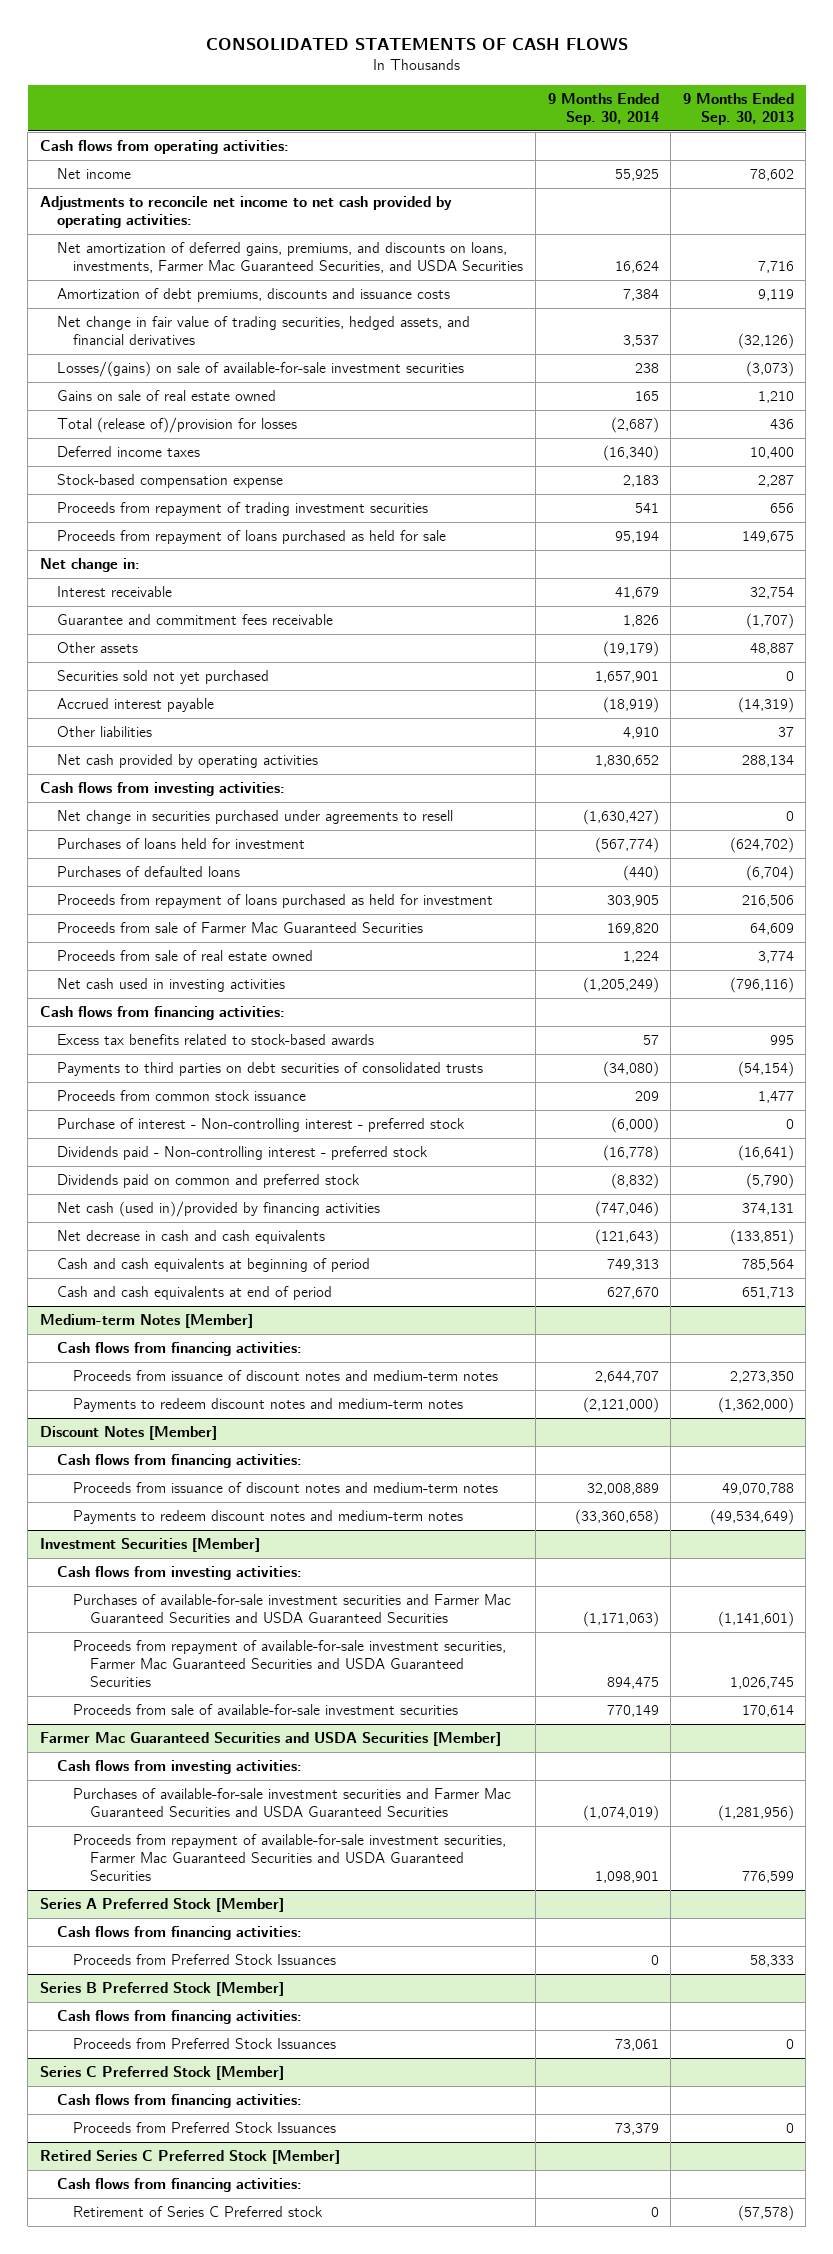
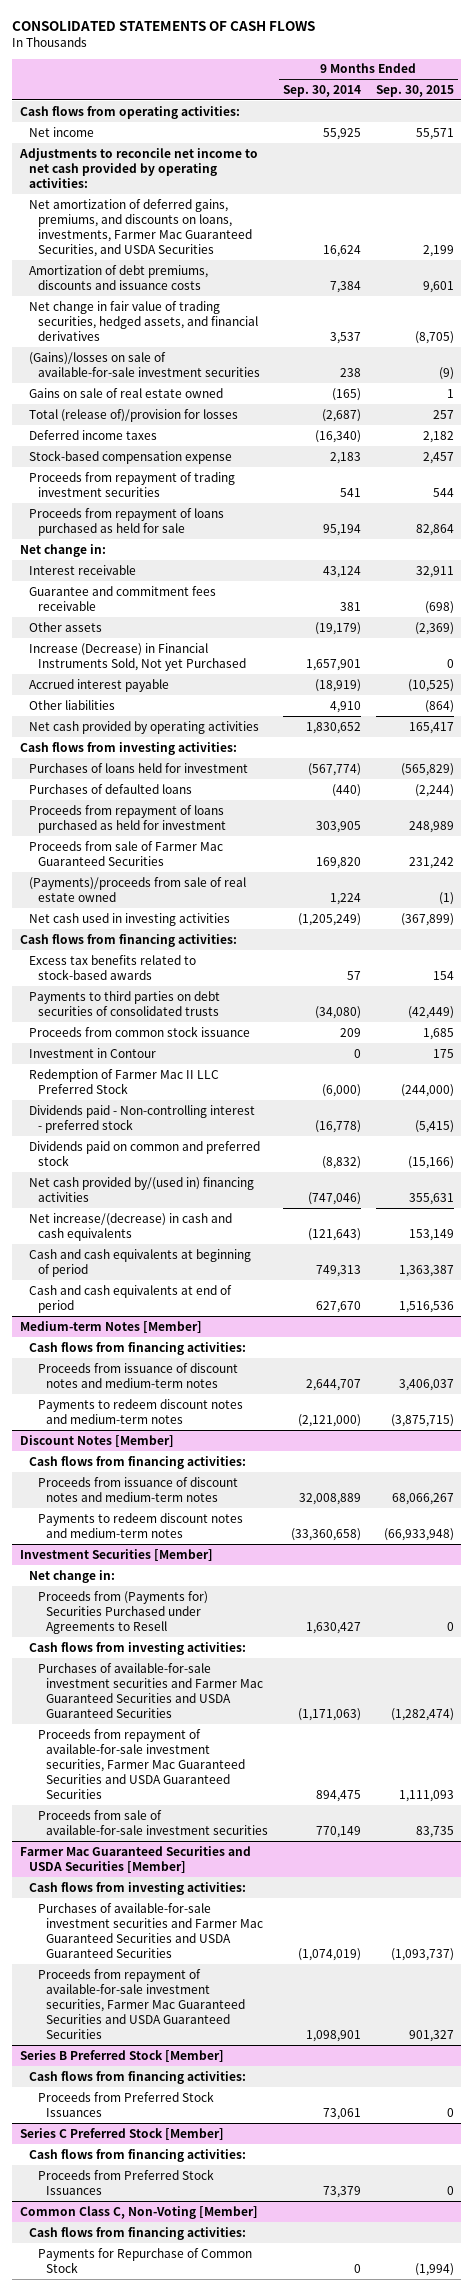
- | 9 Months Ended Sep. 30, 2014 | 9 Months Ended Sep. 30, 2013
+ | 9 Months Ended Sep. 30, 2014 | 9 Months Ended Sep. 30, 2015
- Losses/(gains) on sale of available-for-sale investment securities | 238 | (3,073)
- Gains on sale of real estate owned | 165 | 1,210
+ (Gains)/losses on sale of available-for-sale investment securities | 238 | (9)
+ Gains on sale of real estate owned | (165) | 1
- Interest receivable | 41,679 | 32,754
- Guarantee and commitment fees receivable | 1,826 | (1,707)
+ Interest receivable | 43,124 | 32,911
+ Guarantee and commitment fees receivable | 381 | (698)
- Securities sold not yet purchased | 1,657,901 | 0
+ Increase (Decrease) in Financial Instruments Sold, Not yet Purchased | 1,657,901 | 0
- Net change in securities purchased under agreements to resell | (1,630,427) | 0
- Proceeds from sale of real estate owned | 1,224 | 3,774
+ (Payments)/proceeds from sale of real estate owned | 1,224 | (1)
- Purchase of interest - Non-controlling interest - preferred stock | (6,000) | 0
+ Investment in Contour | 0 | 175
+ Redemption of Farmer Mac II LLC Preferred Stock | (6,000) | (244,000)
- Net cash (used in)/provided by financing activities | (747,046) | 374,131
- Net decrease in cash and cash equivalents | (121,643) | (133,851)
+ Net cash provided by/(used in) financing activities | (747,046) | 355,631
+ Net increase/(decrease) in cash and cash equivalents | (121,643) | 153,149
@ Investment Securities [Member]
+ Net change in:
+ Proceeds from (Payments for) Securities Purchased under Agreements to Resell | 1,630,427 | 0
- Series A Preferred Stock [Member]
- Cash flows from financing activities:
- Proceeds from Preferred Stock Issuances | 0 | 58,333
- Retired Series C Preferred Stock [Member]
+ Common Class C, Non-Voting [Member]
- Retirement of Series C Preferred stock | 0 | (57,578)
+ Payments for Repurchase of Common Stock | 0 | (1,994)

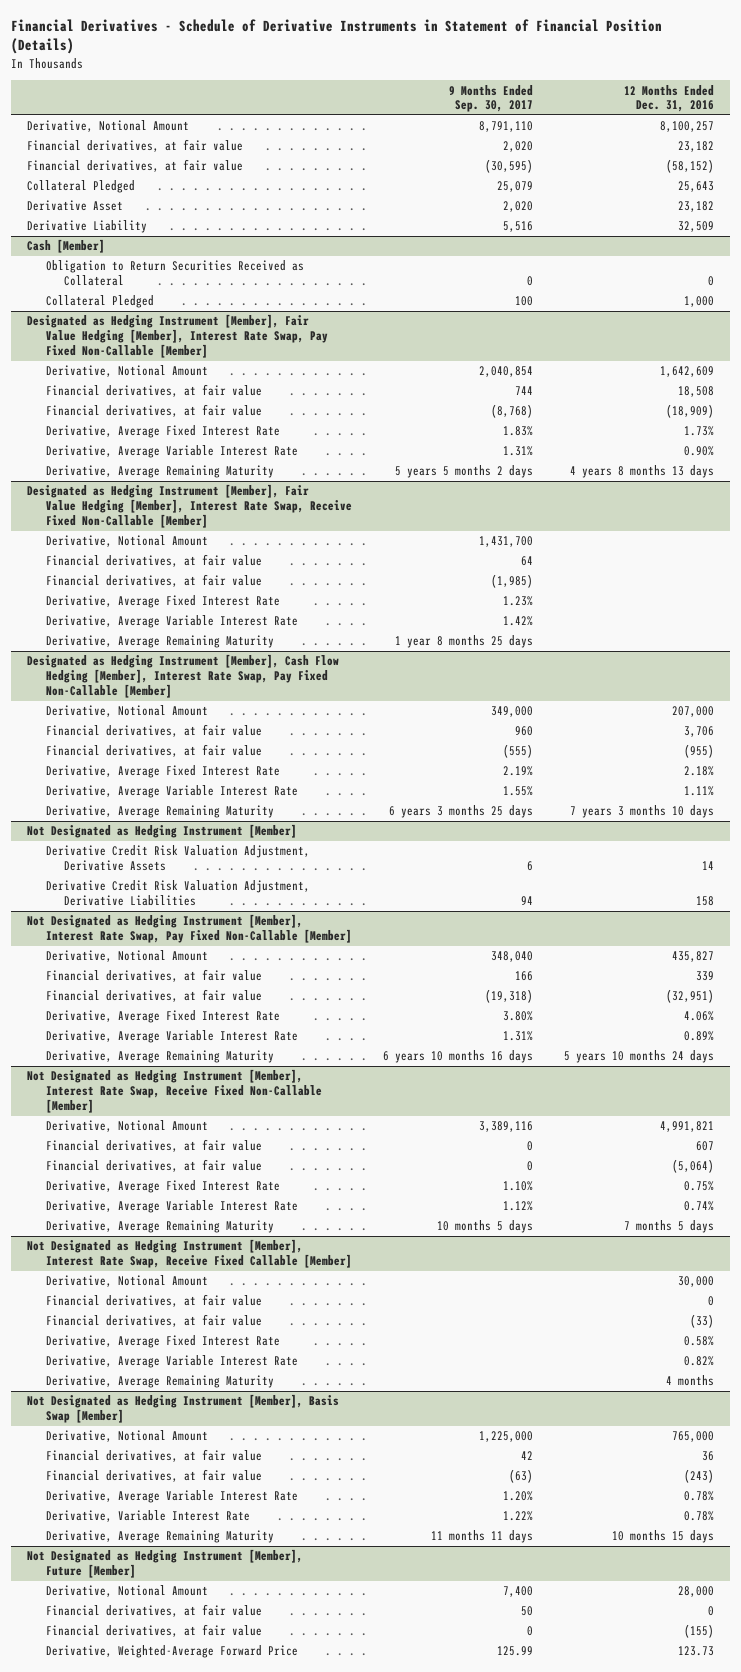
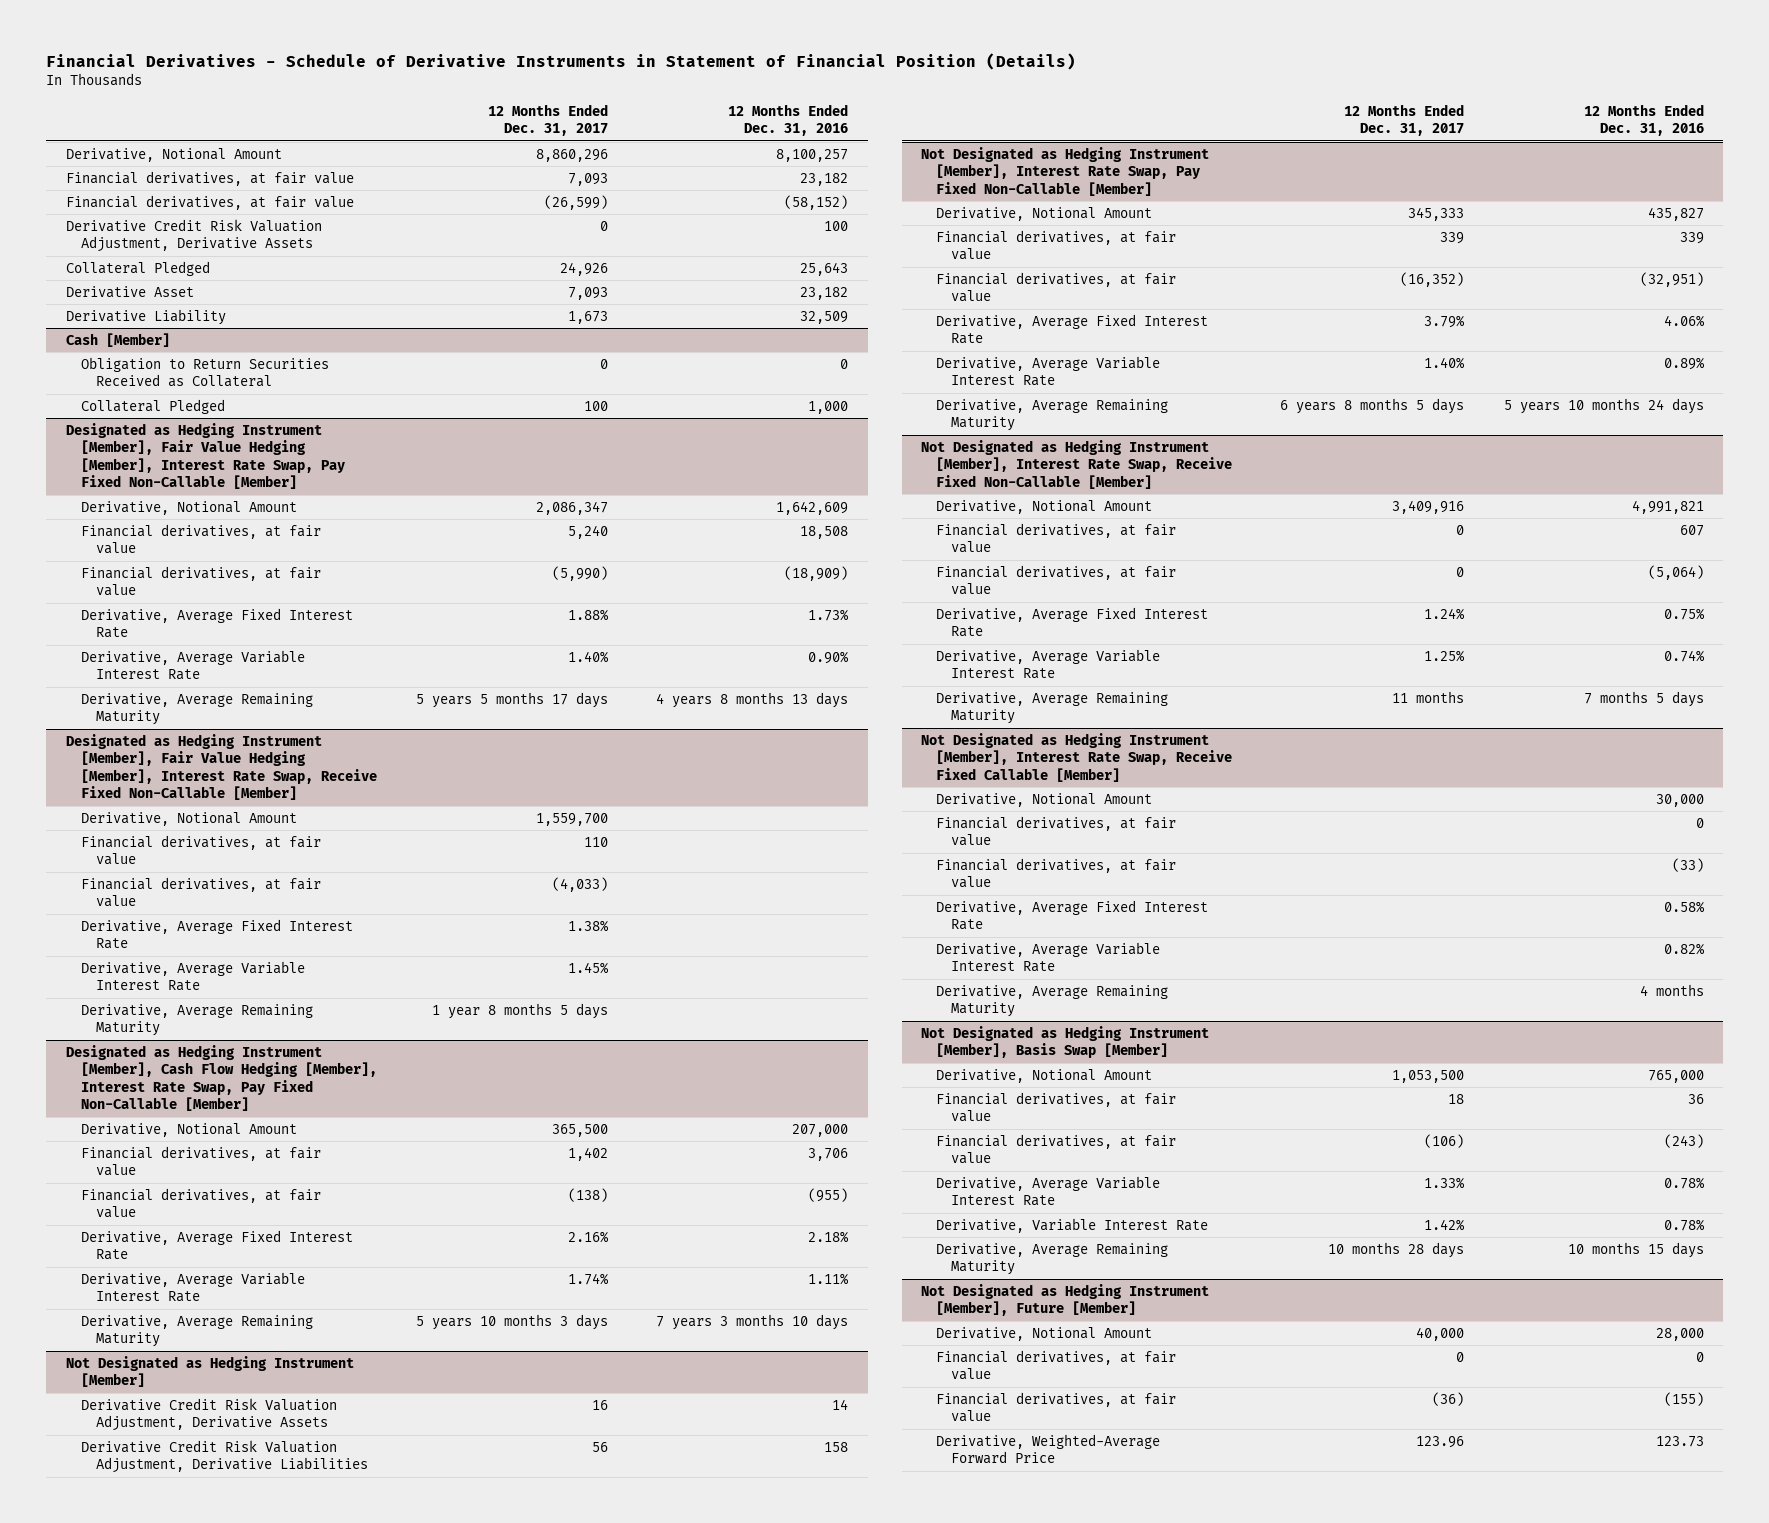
- | 9 Months Ended Sep. 30, 2017 | 12 Months Ended Dec. 31, 2016
+ | 12 Months Ended Dec. 31, 2017 | 12 Months Ended Dec. 31, 2016
+ Derivative Credit Risk Valuation Adjustment, Derivative Assets | 0 | 100

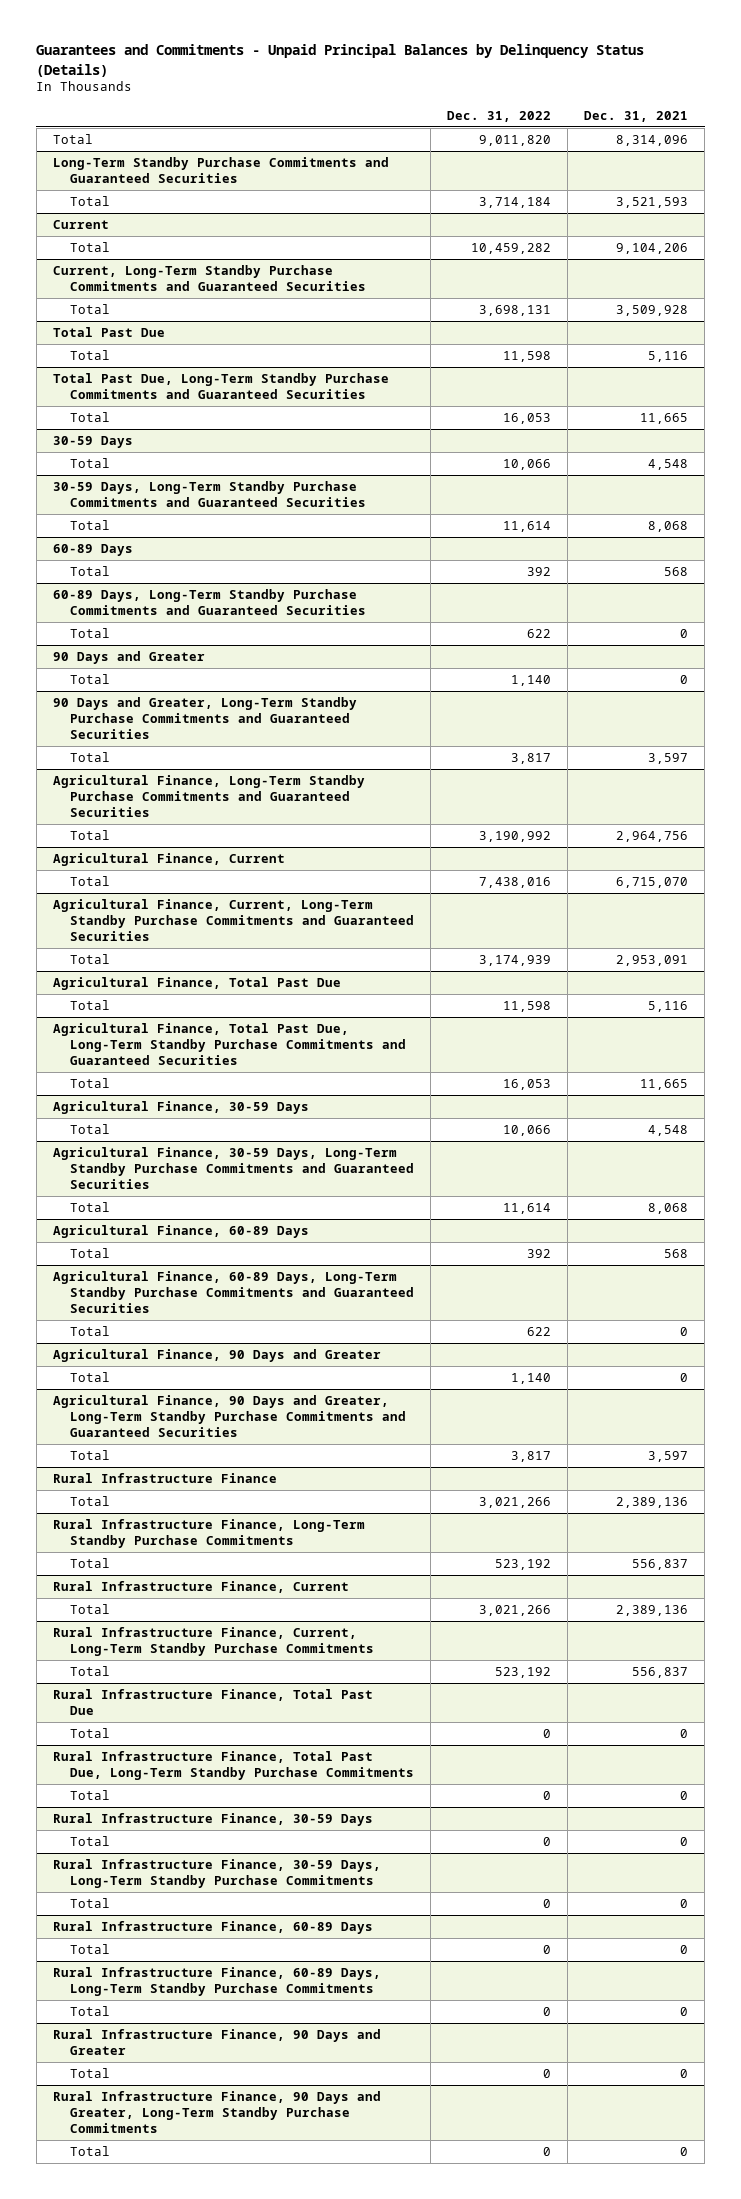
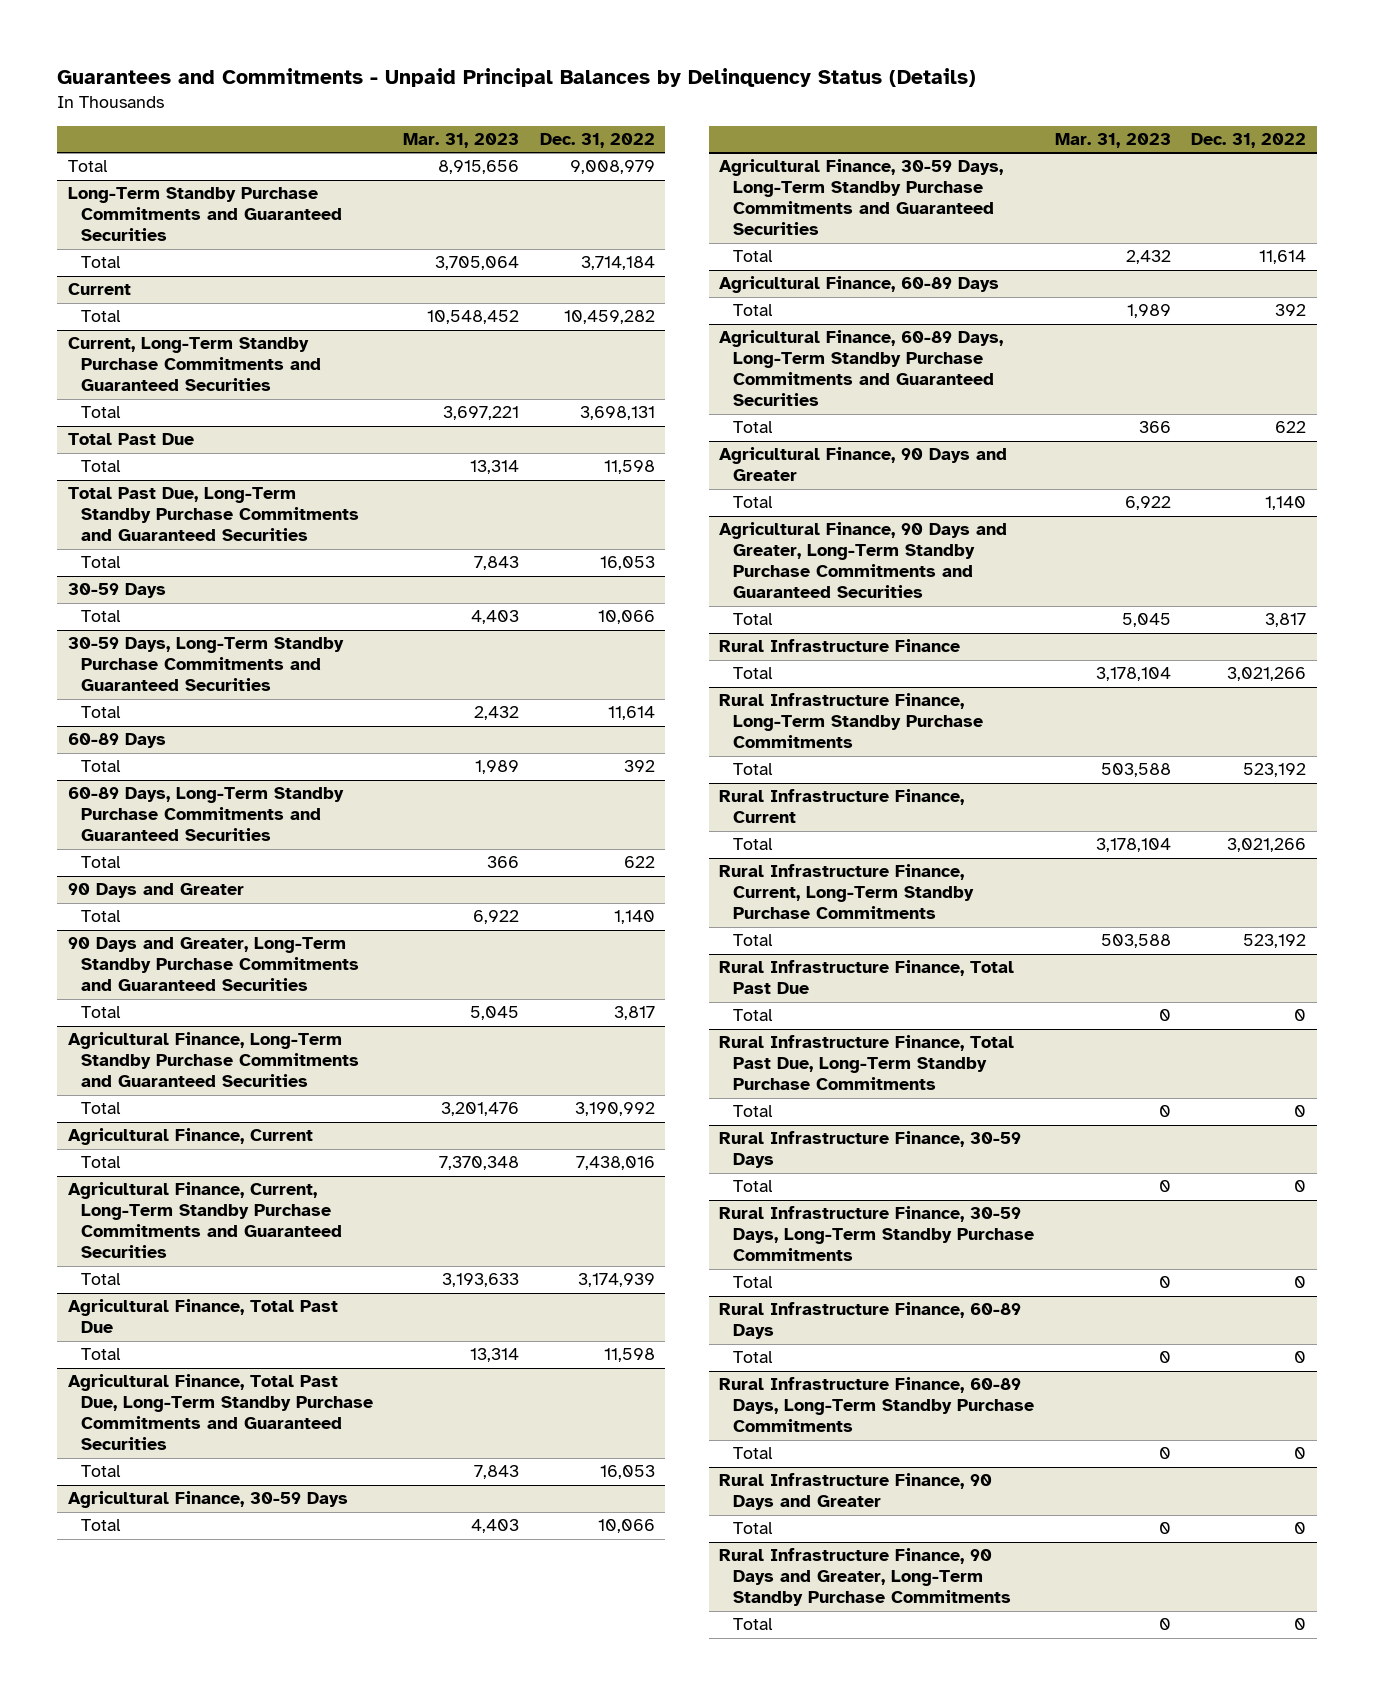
- | Dec. 31, 2022 | Dec. 31, 2021
+ | Mar. 31, 2023 | Dec. 31, 2022
- Total | 9,011,820 | 8,314,096
+ Total | 8,915,656 | 9,008,979

